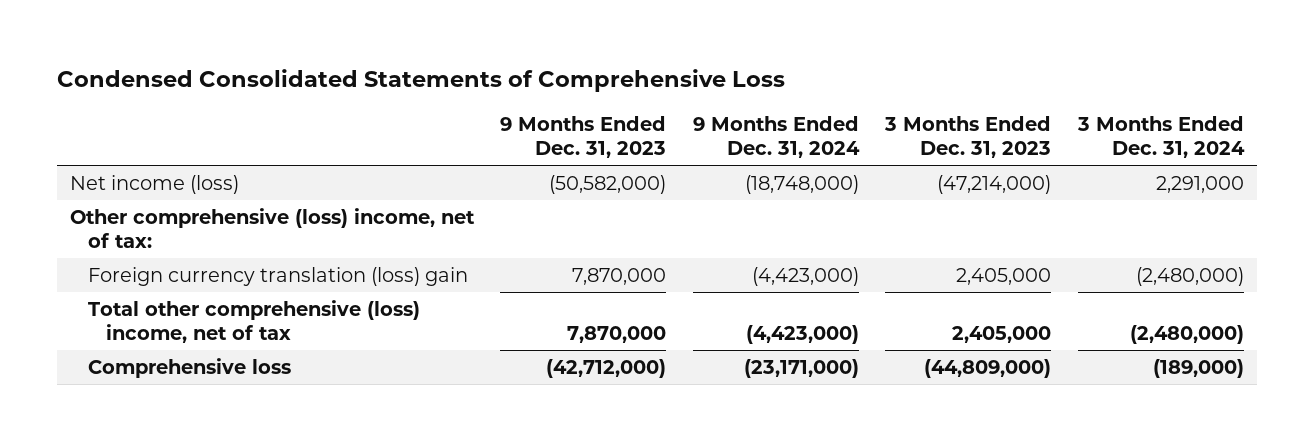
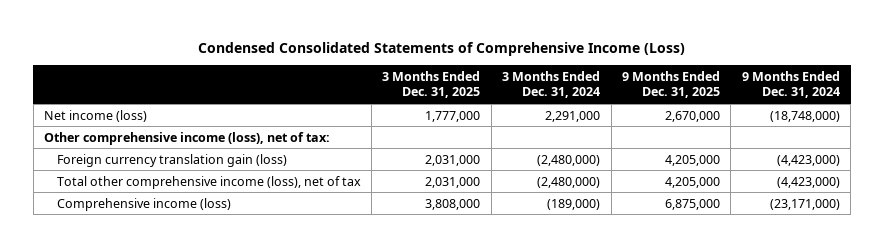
- Condensed Consolidated Statements of Comprehensive Loss
+ Condensed Consolidated Statements of Comprehensive Income (Loss)
- | 9 Months Ended Dec. 31, 2023 | 9 Months Ended Dec. 31, 2024 | 3 Months Ended Dec. 31, 2023 | 3 Months Ended Dec. 31, 2024
+ | 3 Months Ended Dec. 31, 2025 | 3 Months Ended Dec. 31, 2024 | 9 Months Ended Dec. 31, 2025 | 9 Months Ended Dec. 31, 2024
- Other comprehensive (loss) income, net of tax:
- Foreign currency translation (loss) gain | 7,870,000 | (4,423,000) | 2,405,000 | (2,480,000)
- Total other comprehensive (loss) income, net of tax | 7,870,000 | (4,423,000) | 2,405,000 | (2,480,000)
- Comprehensive loss | (42,712,000) | (23,171,000) | (44,809,000) | (189,000)
+ Other comprehensive income (loss), net of tax:
+ Foreign currency translation gain (loss) | 2,031,000 | (2,480,000) | 4,205,000 | (4,423,000)
+ Total other comprehensive income (loss), net of tax | 2,031,000 | (2,480,000) | 4,205,000 | (4,423,000)
+ Comprehensive income (loss) | 3,808,000 | (189,000) | 6,875,000 | (23,171,000)

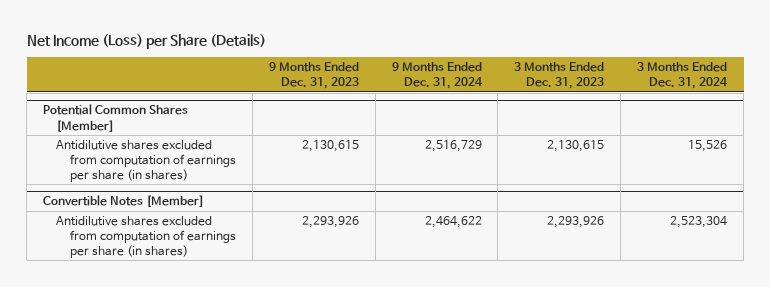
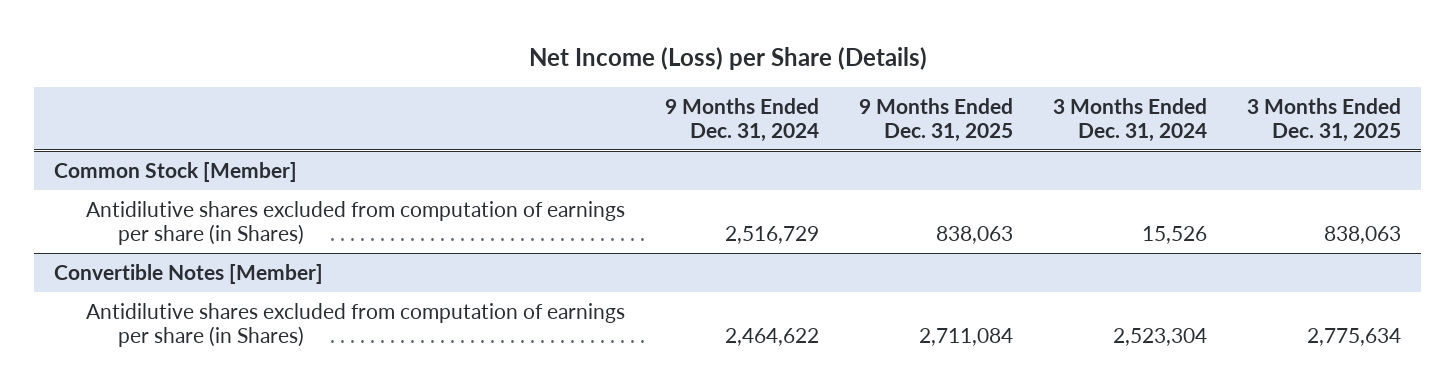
- | 9 Months Ended Dec. 31, 2023 | 9 Months Ended Dec. 31, 2024 | 3 Months Ended Dec. 31, 2023 | 3 Months Ended Dec. 31, 2024
+ | 9 Months Ended Dec. 31, 2024 | 9 Months Ended Dec. 31, 2025 | 3 Months Ended Dec. 31, 2024 | 3 Months Ended Dec. 31, 2025
- Potential Common Shares [Member]
- Antidilutive shares excluded from computation of earnings per share (in shares) | 2,130,615 | 2,516,729 | 2,130,615 | 15,526
+ Common Stock [Member]
+ Antidilutive shares excluded from computation of earnings per share (in Shares) | 2,516,729 | 838,063 | 15,526 | 838,063
@ Convertible Notes [Member]
- Antidilutive shares excluded from computation of earnings per share (in shares) | 2,293,926 | 2,464,622 | 2,293,926 | 2,523,304
+ Antidilutive shares excluded from computation of earnings per share (in Shares) | 2,464,622 | 2,711,084 | 2,523,304 | 2,775,634

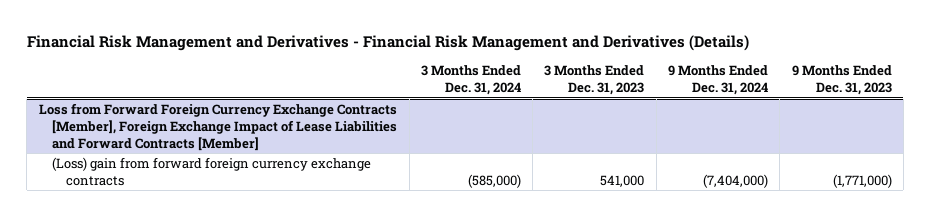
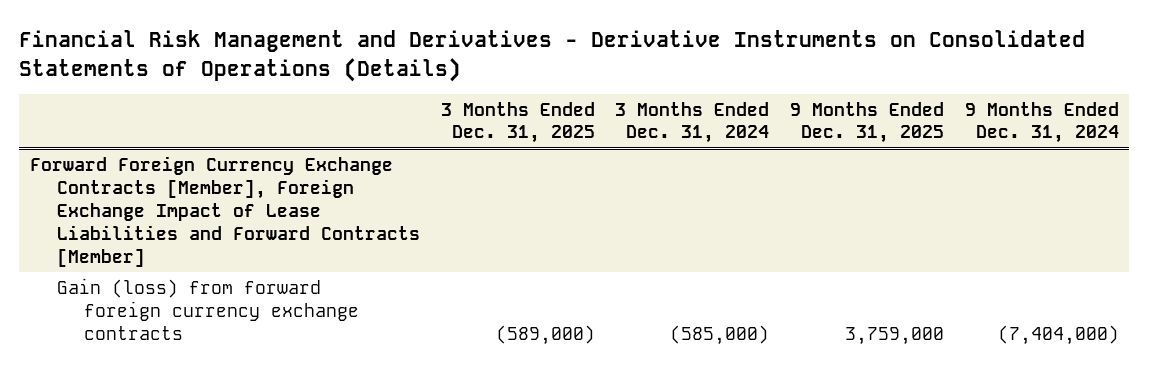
- Financial Risk Management and Derivatives - Financial Risk Management and Derivatives (Details)
+ Financial Risk Management and Derivatives - Derivative Instruments on Consolidated Statements of Operations (Details)
- | 3 Months Ended Dec. 31, 2024 | 3 Months Ended Dec. 31, 2023 | 9 Months Ended Dec. 31, 2024 | 9 Months Ended Dec. 31, 2023
+ | 3 Months Ended Dec. 31, 2025 | 3 Months Ended Dec. 31, 2024 | 9 Months Ended Dec. 31, 2025 | 9 Months Ended Dec. 31, 2024
- Loss from Forward Foreign Currency Exchange Contracts [Member], Foreign Exchange Impact of Lease Liabilities and Forward Contracts [Member]
- (Loss) gain from forward foreign currency exchange contracts | (585,000) | 541,000 | (7,404,000) | (1,771,000)
+ Forward Foreign Currency Exchange Contracts [Member], Foreign Exchange Impact of Lease Liabilities and Forward Contracts [Member]
+ Gain (loss) from forward foreign currency exchange contracts | (589,000) | (585,000) | 3,759,000 | (7,404,000)

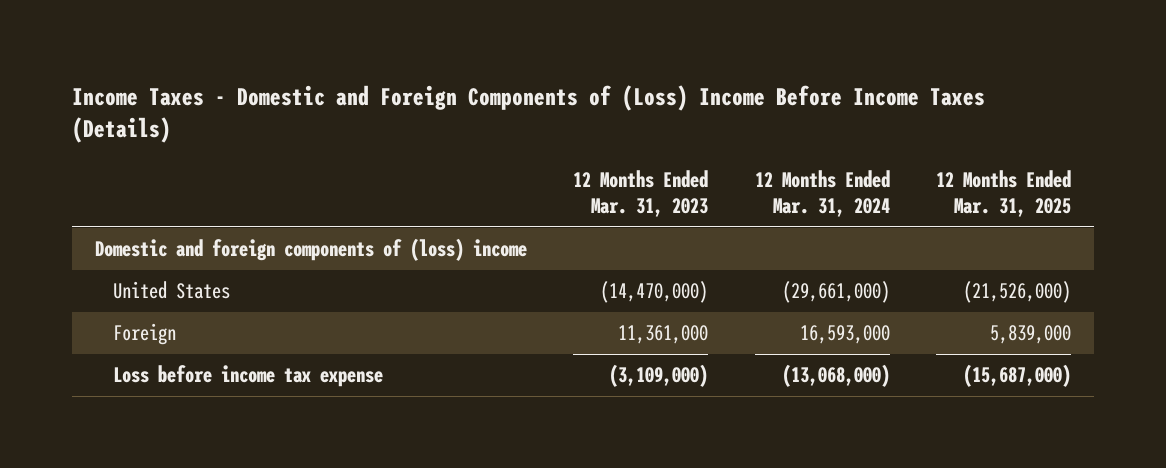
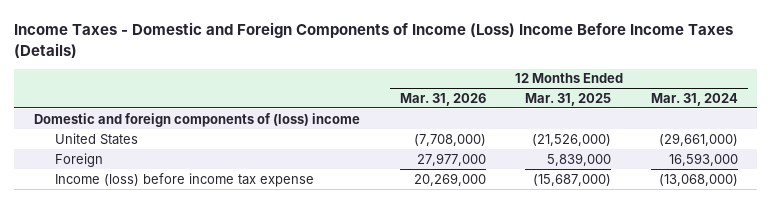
- Income Taxes - Domestic and Foreign Components of (Loss) Income Before Income Taxes (Details)
+ Income Taxes - Domestic and Foreign Components of Income (Loss) Income Before Income Taxes (Details)
- | 12 Months Ended Mar. 31, 2023 | 12 Months Ended Mar. 31, 2024 | 12 Months Ended Mar. 31, 2025
+ | 12 Months Ended Mar. 31, 2026 | 12 Months Ended Mar. 31, 2025 | 12 Months Ended Mar. 31, 2024
- Loss before income tax expense | (3,109,000) | (13,068,000) | (15,687,000)
+ Income (loss) before income tax expense | 20,269,000 | (15,687,000) | (13,068,000)

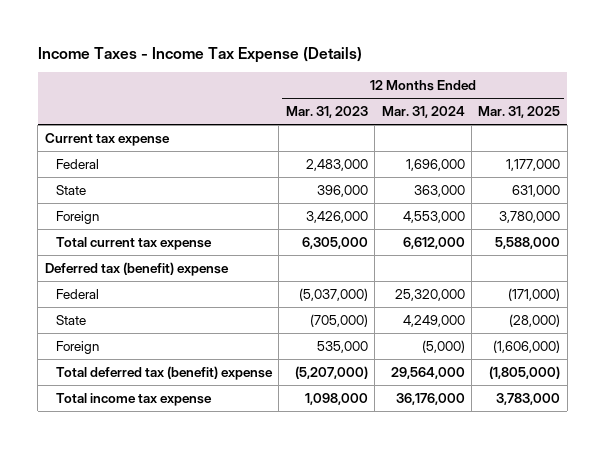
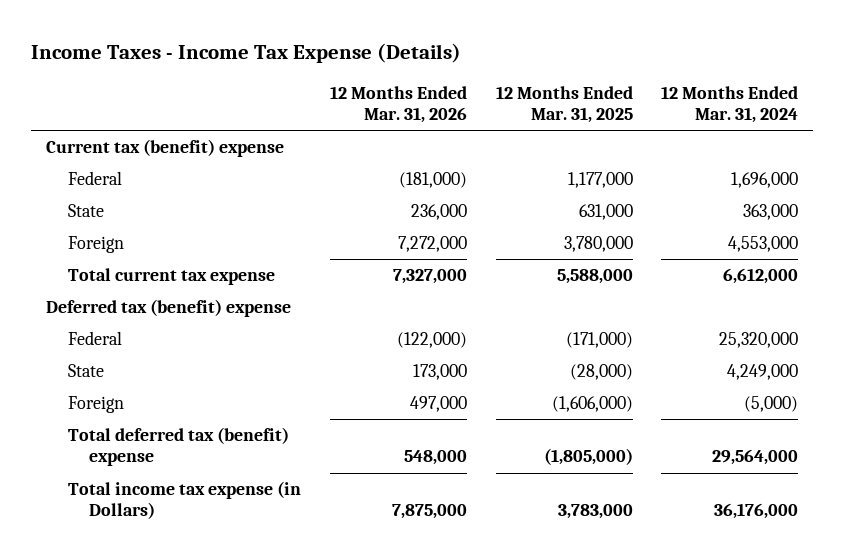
- | 12 Months Ended Mar. 31, 2023 | 12 Months Ended Mar. 31, 2024 | 12 Months Ended Mar. 31, 2025
+ | 12 Months Ended Mar. 31, 2026 | 12 Months Ended Mar. 31, 2025 | 12 Months Ended Mar. 31, 2024
- Current tax expense
+ Current tax (benefit) expense
- Total income tax expense | 1,098,000 | 36,176,000 | 3,783,000
+ Total income tax expense (in Dollars) | 7,875,000 | 3,783,000 | 36,176,000

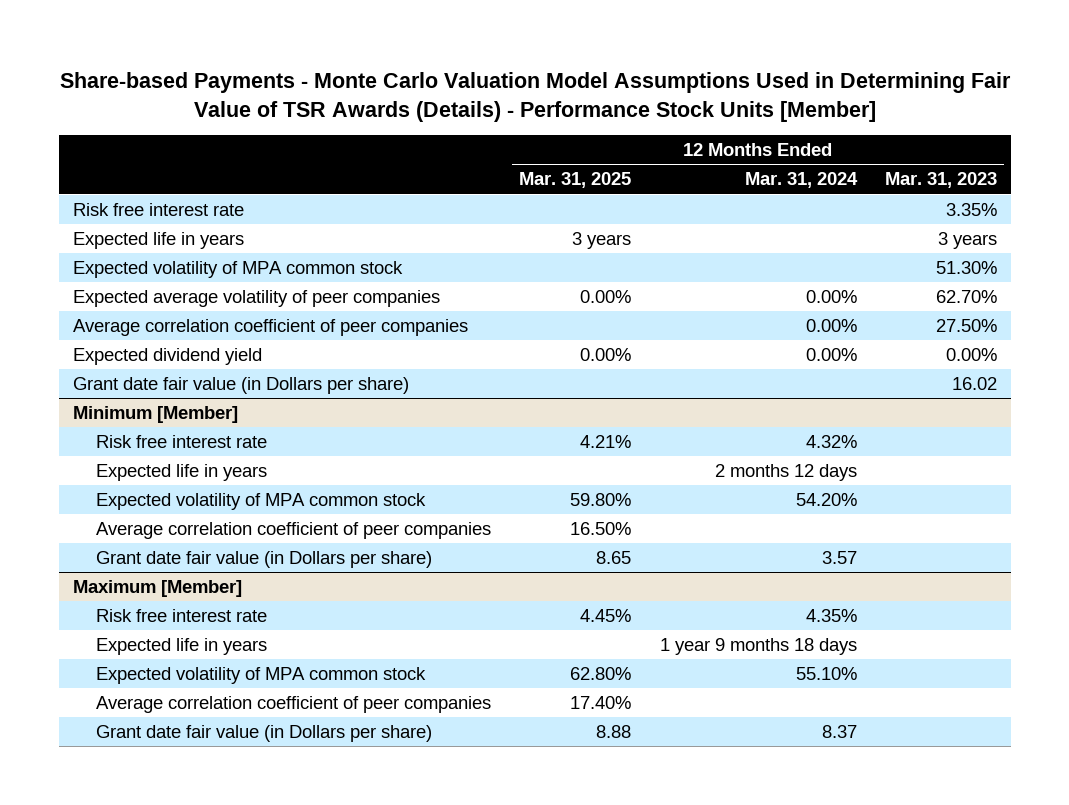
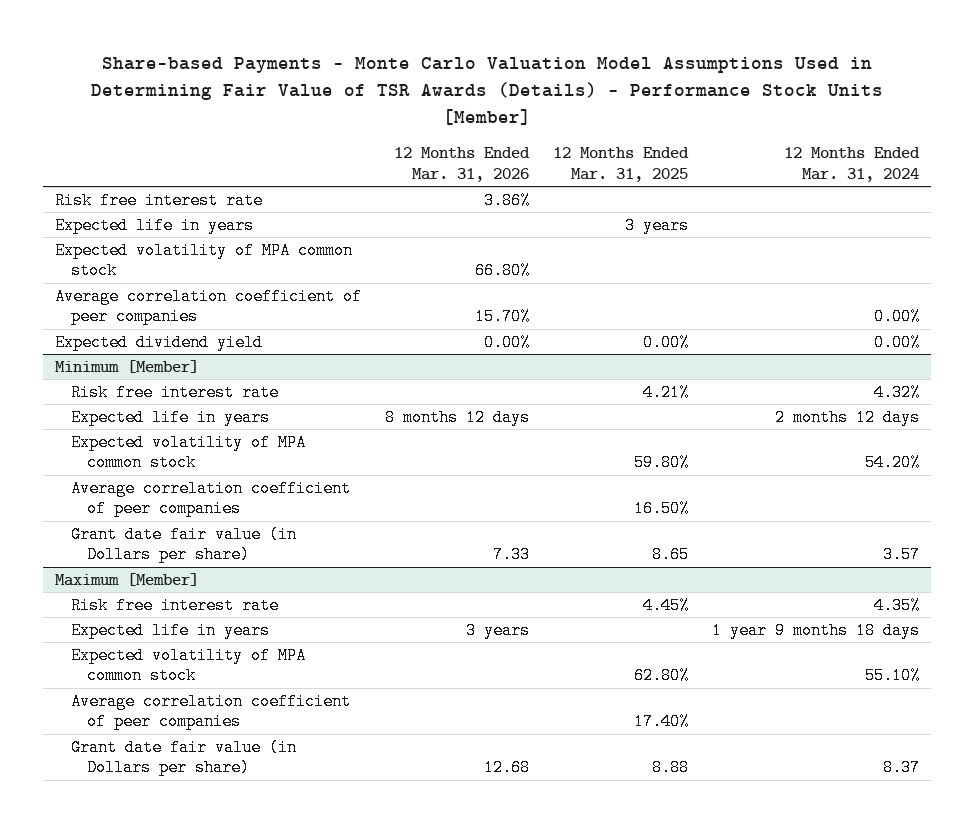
- | 12 Months Ended Mar. 31, 2025 | 12 Months Ended Mar. 31, 2024 | 12 Months Ended Mar. 31, 2023
+ | 12 Months Ended Mar. 31, 2026 | 12 Months Ended Mar. 31, 2025 | 12 Months Ended Mar. 31, 2024
- Expected average volatility of peer companies | 0.00% | 0.00% | 62.70%
- Grant date fair value (in Dollars per share) | | | 16.02

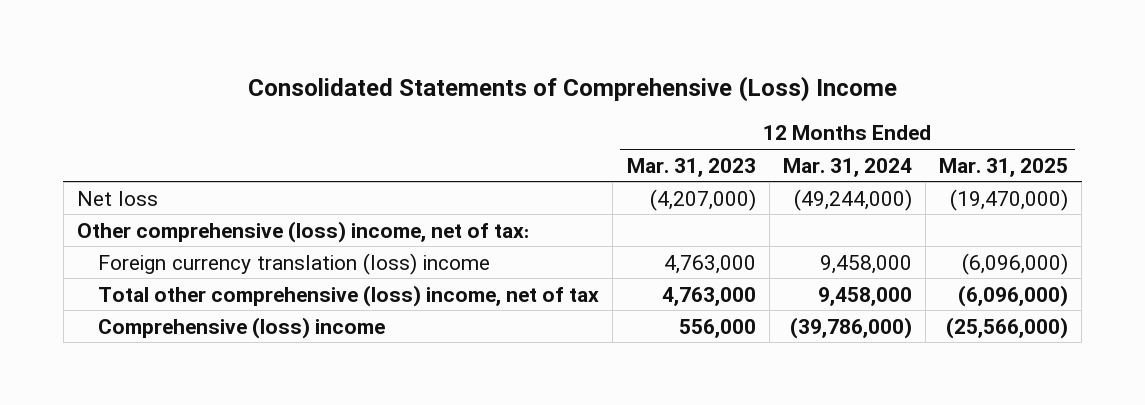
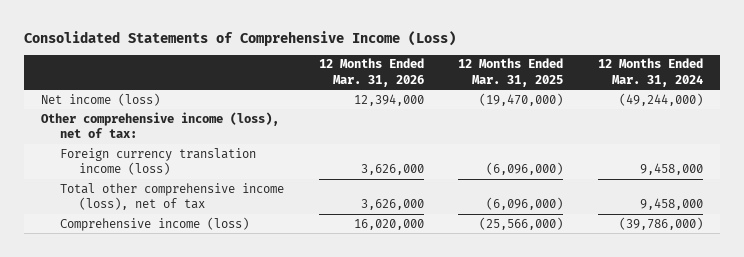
- Consolidated Statements of Comprehensive (Loss) Income
+ Consolidated Statements of Comprehensive Income (Loss)
- | 12 Months Ended Mar. 31, 2023 | 12 Months Ended Mar. 31, 2024 | 12 Months Ended Mar. 31, 2025
+ | 12 Months Ended Mar. 31, 2026 | 12 Months Ended Mar. 31, 2025 | 12 Months Ended Mar. 31, 2024
- Net loss | (4,207,000) | (49,244,000) | (19,470,000)
- Other comprehensive (loss) income, net of tax:
- Foreign currency translation (loss) income | 4,763,000 | 9,458,000 | (6,096,000)
- Total other comprehensive (loss) income, net of tax | 4,763,000 | 9,458,000 | (6,096,000)
- Comprehensive (loss) income | 556,000 | (39,786,000) | (25,566,000)
+ Net income (loss) | 12,394,000 | (19,470,000) | (49,244,000)
+ Other comprehensive income (loss), net of tax:
+ Foreign currency translation income (loss) | 3,626,000 | (6,096,000) | 9,458,000
+ Total other comprehensive income (loss), net of tax | 3,626,000 | (6,096,000) | 9,458,000
+ Comprehensive income (loss) | 16,020,000 | (25,566,000) | (39,786,000)

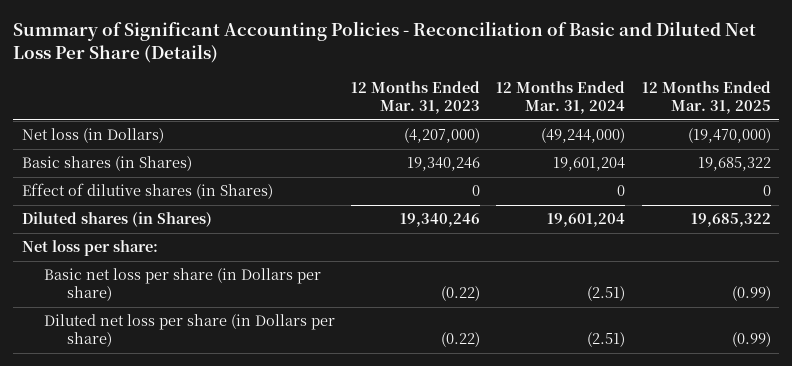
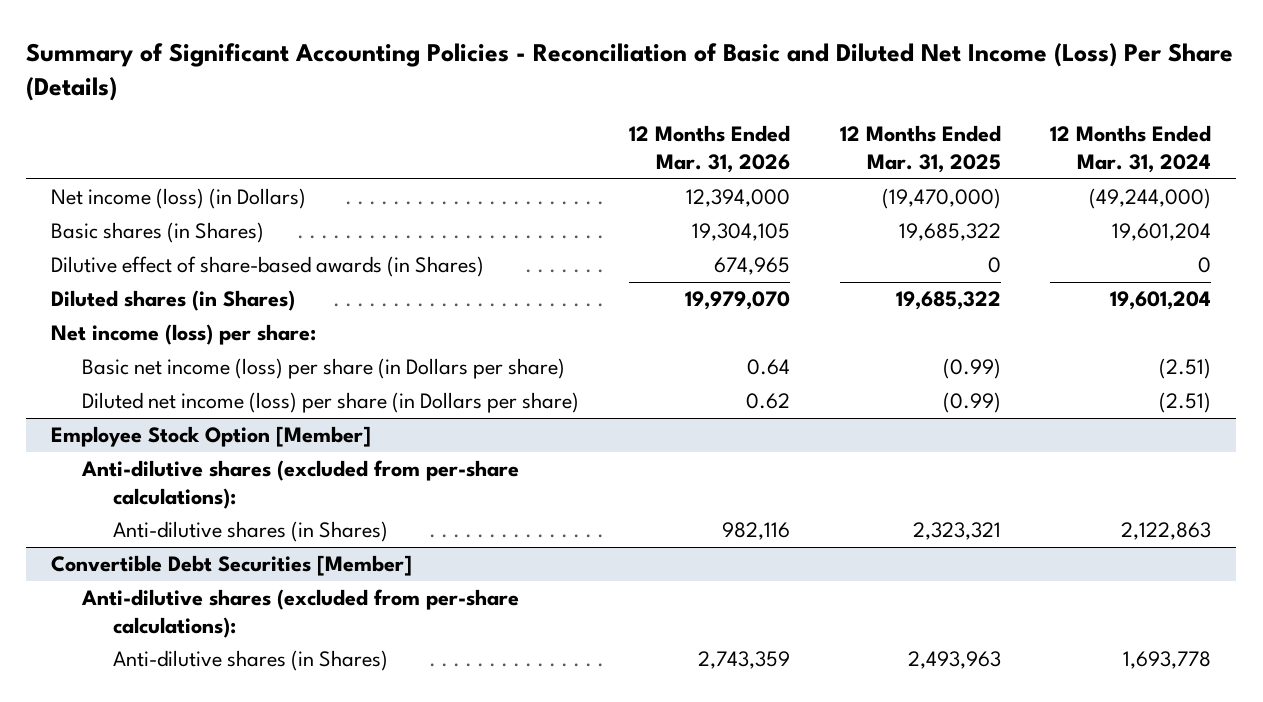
- Summary of Significant Accounting Policies - Reconciliation of Basic and Diluted Net Loss Per Share (Details)
+ Summary of Significant Accounting Policies - Reconciliation of Basic and Diluted Net Income (Loss) Per Share (Details)
- | 12 Months Ended Mar. 31, 2023 | 12 Months Ended Mar. 31, 2024 | 12 Months Ended Mar. 31, 2025
+ | 12 Months Ended Mar. 31, 2026 | 12 Months Ended Mar. 31, 2025 | 12 Months Ended Mar. 31, 2024
- Net loss (in Dollars) | (4,207,000) | (49,244,000) | (19,470,000)
+ Net income (loss) (in Dollars) | 12,394,000 | (19,470,000) | (49,244,000)
- Effect of dilutive shares (in Shares) | 0 | 0 | 0
+ Dilutive effect of share-based awards (in Shares) | 674,965 | 0 | 0
- Net loss per share:
- Basic net loss per share (in Dollars per share) | (0.22) | (2.51) | (0.99)
- Diluted net loss per share (in Dollars per share) | (0.22) | (2.51) | (0.99)
+ Net income (loss) per share:
+ Basic net income (loss) per share (in Dollars per share) | 0.64 | (0.99) | (2.51)
+ Diluted net income (loss) per share (in Dollars per share) | 0.62 | (0.99) | (2.51)
+ Employee Stock Option [Member]
+ Anti-dilutive shares (excluded from per-share calculations):
+ Anti-dilutive shares (in Shares) | 982,116 | 2,323,321 | 2,122,863
+ Convertible Debt Securities [Member]
+ Anti-dilutive shares (excluded from per-share calculations):
+ Anti-dilutive shares (in Shares) | 2,743,359 | 2,493,963 | 1,693,778

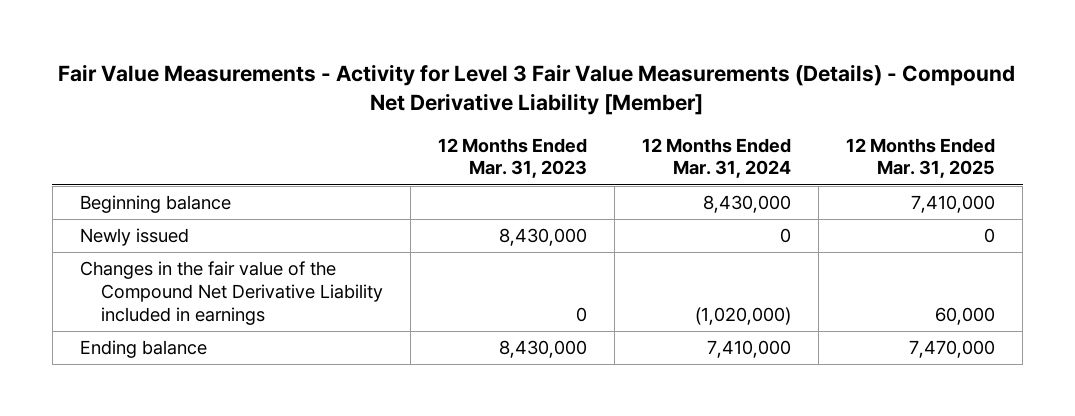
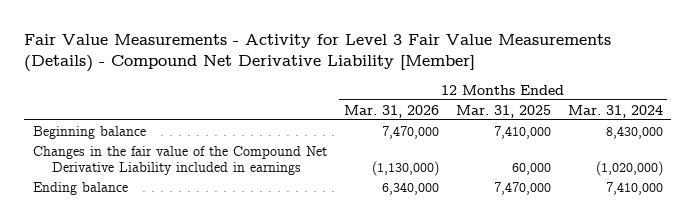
- | 12 Months Ended Mar. 31, 2023 | 12 Months Ended Mar. 31, 2024 | 12 Months Ended Mar. 31, 2025
+ | 12 Months Ended Mar. 31, 2026 | 12 Months Ended Mar. 31, 2025 | 12 Months Ended Mar. 31, 2024
- Newly issued | 8,430,000 | 0 | 0

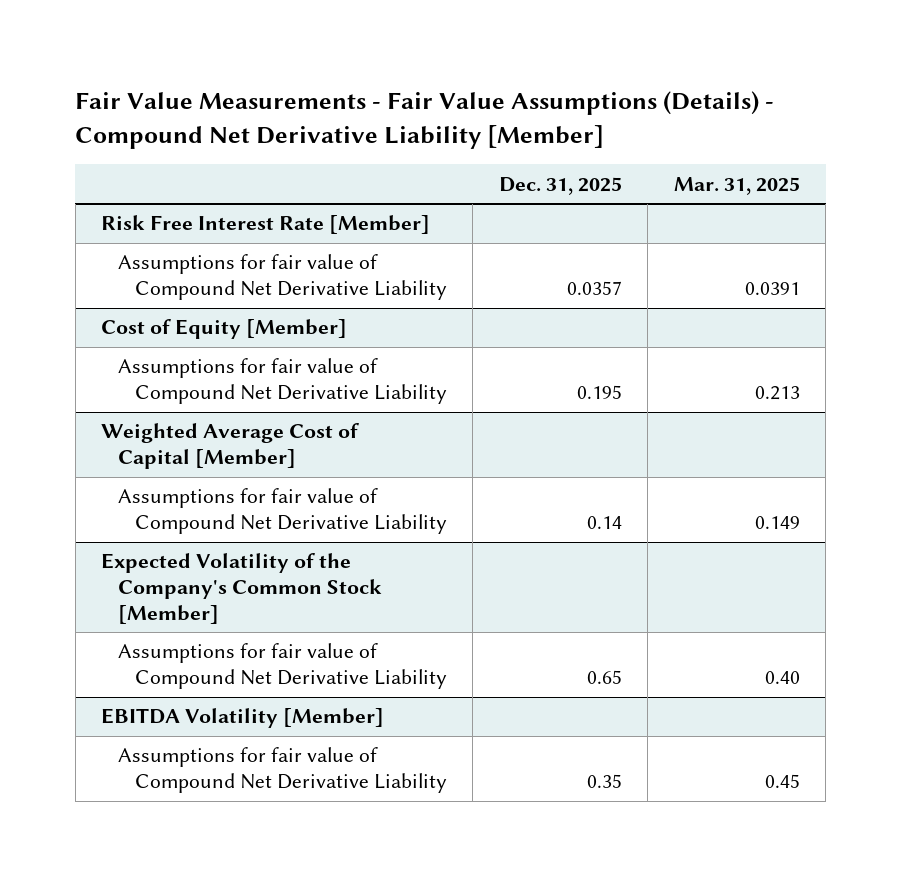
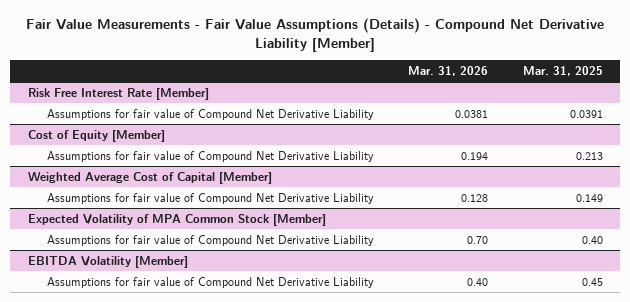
- | Dec. 31, 2025 | Mar. 31, 2025
+ | Mar. 31, 2026 | Mar. 31, 2025
- Expected Volatility of the Company's Common Stock [Member]
+ Expected Volatility of MPA Common Stock [Member]

